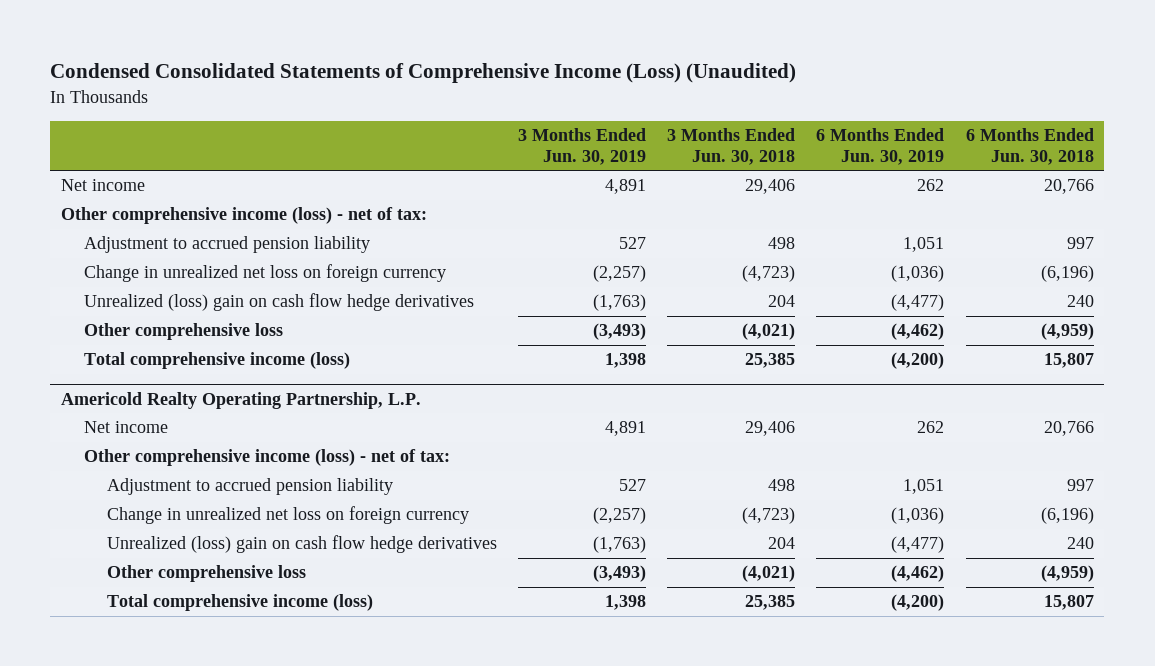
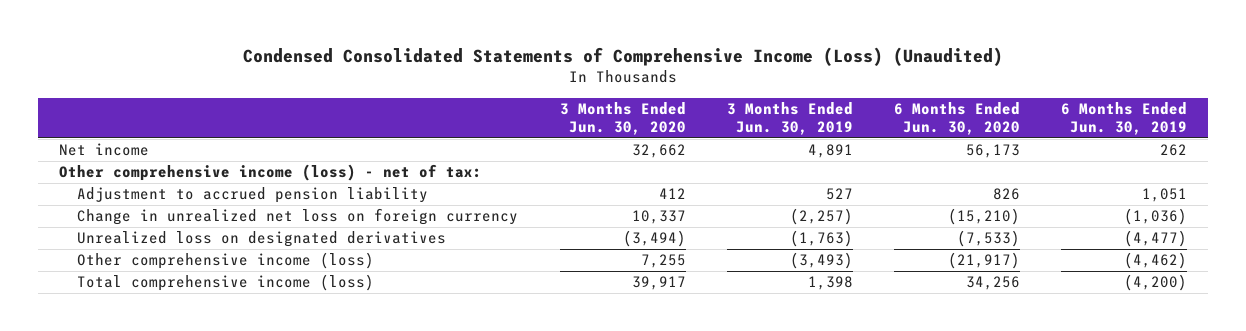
- | 3 Months Ended Jun. 30, 2019 | 3 Months Ended Jun. 30, 2018 | 6 Months Ended Jun. 30, 2019 | 6 Months Ended Jun. 30, 2018
+ | 3 Months Ended Jun. 30, 2020 | 3 Months Ended Jun. 30, 2019 | 6 Months Ended Jun. 30, 2020 | 6 Months Ended Jun. 30, 2019
- Unrealized (loss) gain on cash flow hedge derivatives | (1,763) | 204 | (4,477) | 240
- Other comprehensive loss | (3,493) | (4,021) | (4,462) | (4,959)
- Total comprehensive income (loss) | 1,398 | 25,385 | (4,200) | 15,807
- Americold Realty Operating Partnership, L.P.
- Net income | 4,891 | 29,406 | 262 | 20,766
- Other comprehensive income (loss) - net of tax:
- Adjustment to accrued pension liability | 527 | 498 | 1,051 | 997
- Change in unrealized net loss on foreign currency | (2,257) | (4,723) | (1,036) | (6,196)
- Unrealized (loss) gain on cash flow hedge derivatives | (1,763) | 204 | (4,477) | 240
- Other comprehensive loss | (3,493) | (4,021) | (4,462) | (4,959)
+ Unrealized loss on designated derivatives | (3,494) | (1,763) | (7,533) | (4,477)
+ Other comprehensive income (loss) | 7,255 | (3,493) | (21,917) | (4,462)

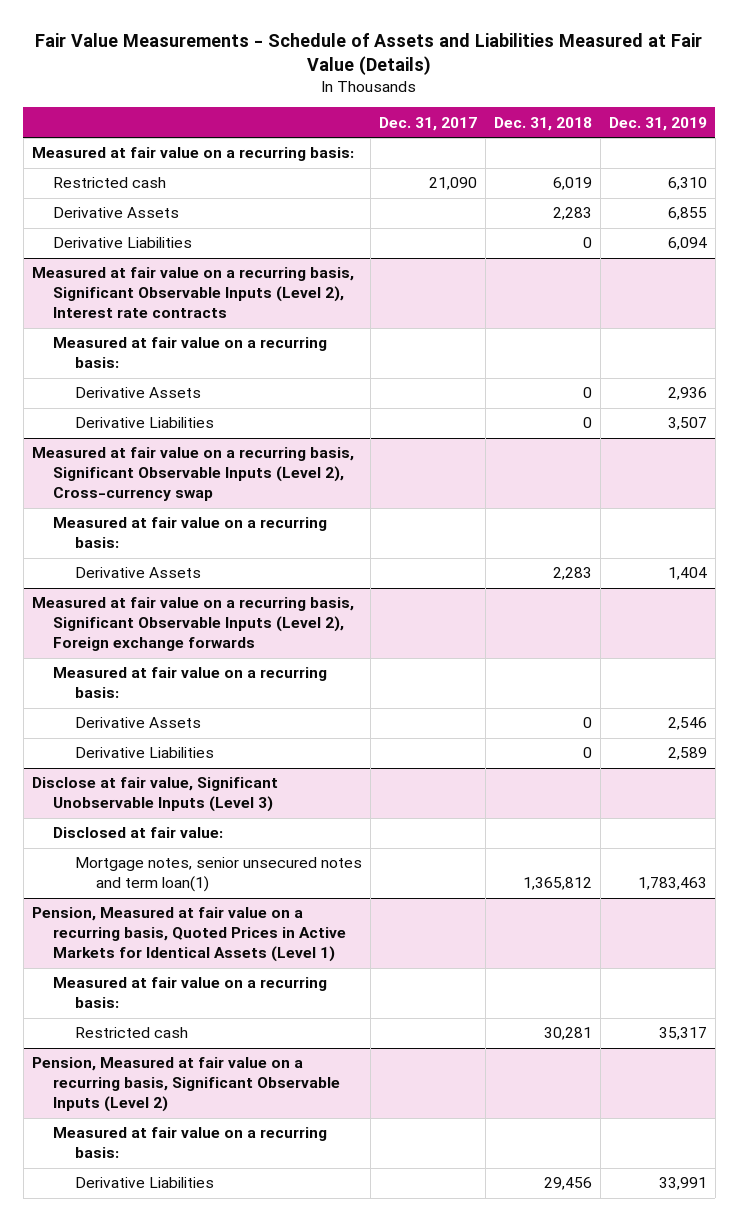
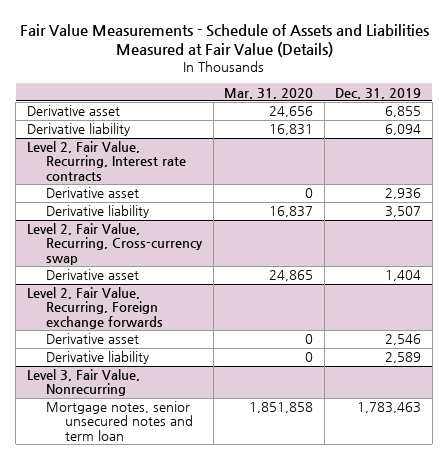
- | Dec. 31, 2017 | Dec. 31, 2018 | Dec. 31, 2019
+ | Mar. 31, 2020 | Dec. 31, 2019
- Measured at fair value on a recurring basis:
- Restricted cash | 21,090 | 6,019 | 6,310
- Derivative Assets | | 2,283 | 6,855
- Derivative Liabilities | | 0 | 6,094
- Measured at fair value on a recurring basis, Significant Observable Inputs (Level 2), Interest rate contracts
- Measured at fair value on a recurring basis:
- Derivative Assets | | 0 | 2,936
- Derivative Liabilities | | 0 | 3,507
- Measured at fair value on a recurring basis, Significant Observable Inputs (Level 2), Cross-currency swap
- Measured at fair value on a recurring basis:
- Derivative Assets | | 2,283 | 1,404
- Measured at fair value on a recurring basis, Significant Observable Inputs (Level 2), Foreign exchange forwards
- Measured at fair value on a recurring basis:
- Derivative Assets | | 0 | 2,546
- Derivative Liabilities | | 0 | 2,589
- Disclose at fair value, Significant Unobservable Inputs (Level 3)
- Disclosed at fair value:
- Mortgage notes, senior unsecured notes and term loan(1) | | 1,365,812 | 1,783,463
- Pension, Measured at fair value on a recurring basis, Quoted Prices in Active Markets for Identical Assets (Level 1)
- Measured at fair value on a recurring basis:
- Restricted cash | | 30,281 | 35,317
- Pension, Measured at fair value on a recurring basis, Significant Observable Inputs (Level 2)
- Measured at fair value on a recurring basis:
- Derivative Liabilities | | 29,456 | 33,991
+ Derivative asset | 24,656 | 6,855
+ Derivative liability | 16,831 | 6,094
+ Level 2, Fair Value, Recurring, Interest rate contracts
+ Derivative asset | 0 | 2,936
+ Derivative liability | 16,837 | 3,507
+ Level 2, Fair Value, Recurring, Cross-currency swap
+ Derivative asset | 24,865 | 1,404
+ Level 2, Fair Value, Recurring, Foreign exchange forwards
+ Derivative asset | 0 | 2,546
+ Derivative liability | 0 | 2,589
+ Level 3, Fair Value, Nonrecurring
+ Mortgage notes, senior unsecured notes and term loan | 1,851,858 | 1,783,463

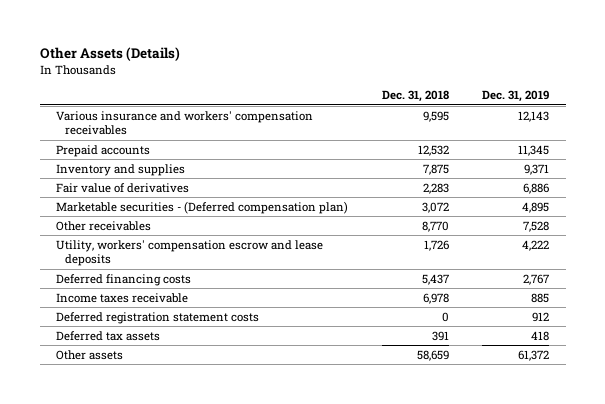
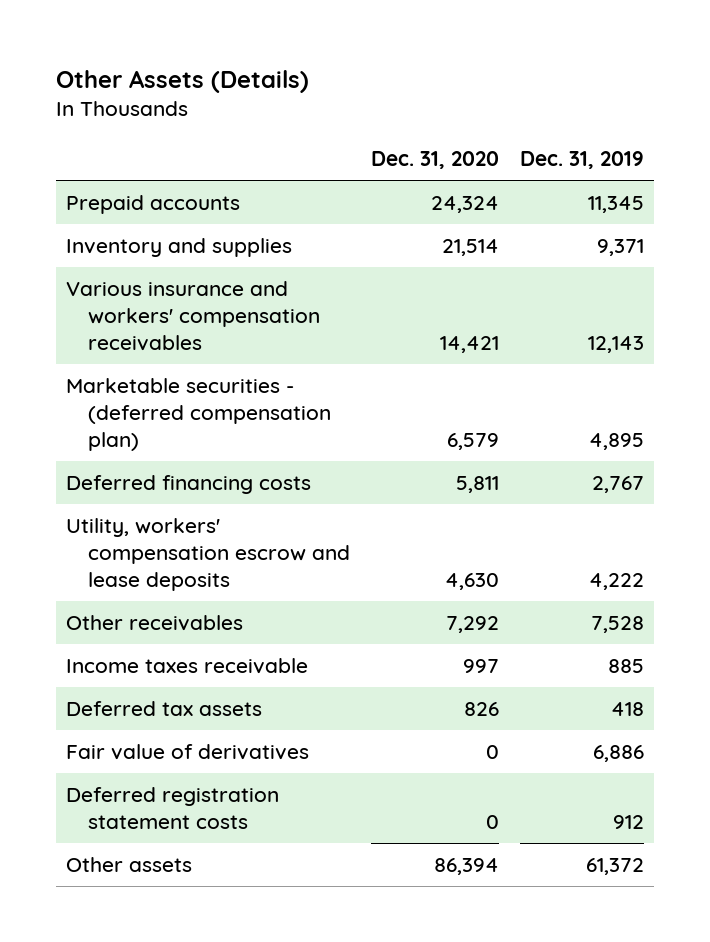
- | Dec. 31, 2018 | Dec. 31, 2019
+ | Dec. 31, 2020 | Dec. 31, 2019
- Marketable securities - (Deferred compensation plan) | 3,072 | 4,895
moved down: Various insurance and workers' compensation receivables | 14,421 | 12,143
+ Marketable securities - (deferred compensation plan) | 6,579 | 4,895
moved down: Utility, workers' compensation escrow and lease deposits | 4,630 | 4,222
moved down: Other receivables | 7,292 | 7,528
moved down: Fair value of derivatives | 0 | 6,886
moved down: Deferred registration statement costs | 0 | 912

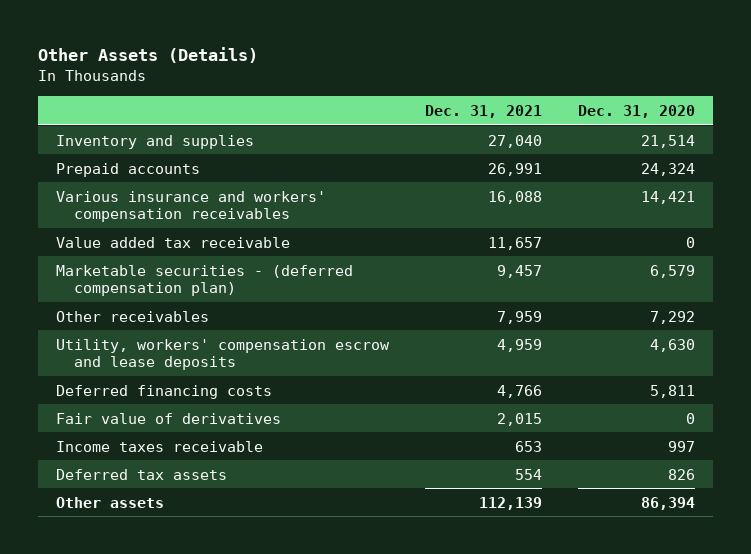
- | Dec. 31, 2020 | Dec. 31, 2019
+ | Dec. 31, 2021 | Dec. 31, 2020
moved down: Prepaid accounts | 26,991 | 24,324
+ Value added tax receivable | 11,657 | 0
moved down: Utility, workers' compensation escrow and lease deposits | 4,959 | 4,630
moved down: Deferred financing costs | 4,766 | 5,811
moved up: Fair value of derivatives | 2,015 | 0
- Deferred registration statement costs | 0 | 912

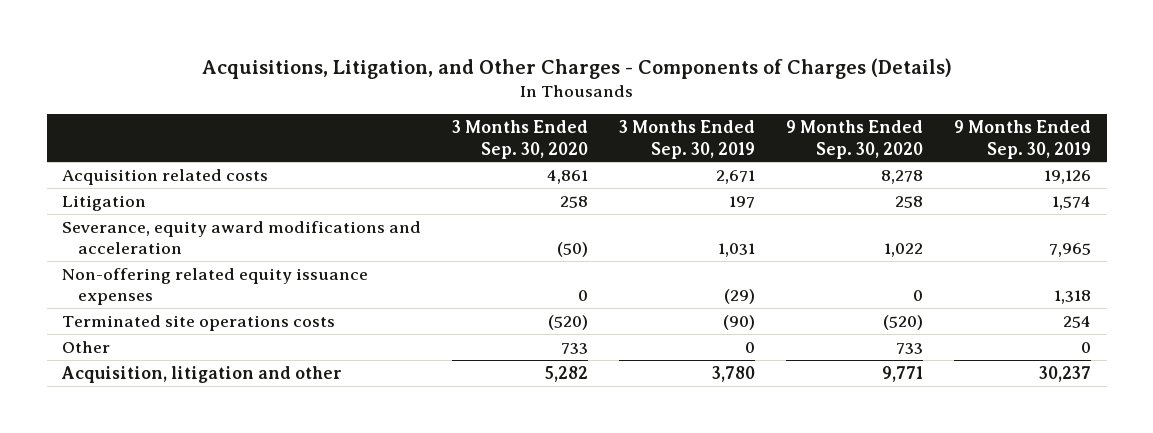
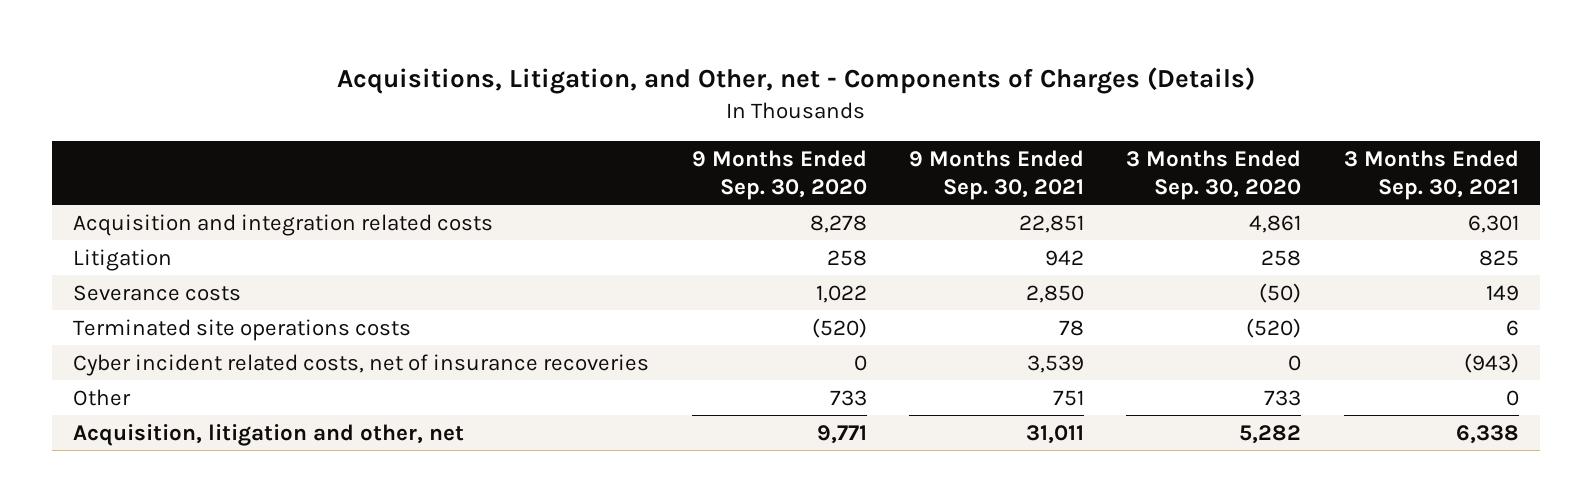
- Acquisitions, Litigation, and Other Charges - Components of Charges (Details)
+ Acquisitions, Litigation, and Other, net - Components of Charges (Details)
- | 3 Months Ended Sep. 30, 2020 | 3 Months Ended Sep. 30, 2019 | 9 Months Ended Sep. 30, 2020 | 9 Months Ended Sep. 30, 2019
+ | 9 Months Ended Sep. 30, 2020 | 9 Months Ended Sep. 30, 2021 | 3 Months Ended Sep. 30, 2020 | 3 Months Ended Sep. 30, 2021
- Acquisition related costs | 4,861 | 2,671 | 8,278 | 19,126
+ Acquisition and integration related costs | 8,278 | 22,851 | 4,861 | 6,301
- Severance, equity award modifications and acceleration | (50) | 1,031 | 1,022 | 7,965
- Non-offering related equity issuance expenses | 0 | (29) | 0 | 1,318
+ Severance costs | 1,022 | 2,850 | (50) | 149
+ Cyber incident related costs, net of insurance recoveries | 0 | 3,539 | 0 | (943)
- Acquisition, litigation and other | 5,282 | 3,780 | 9,771 | 30,237
+ Acquisition, litigation and other, net | 9,771 | 31,011 | 5,282 | 6,338

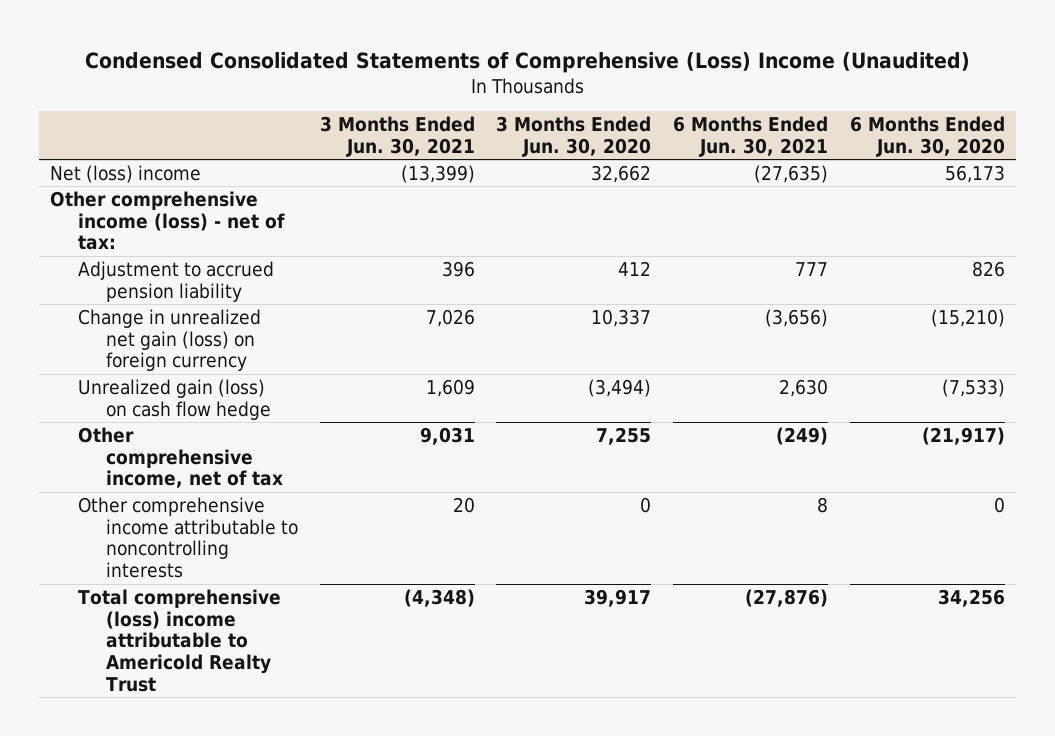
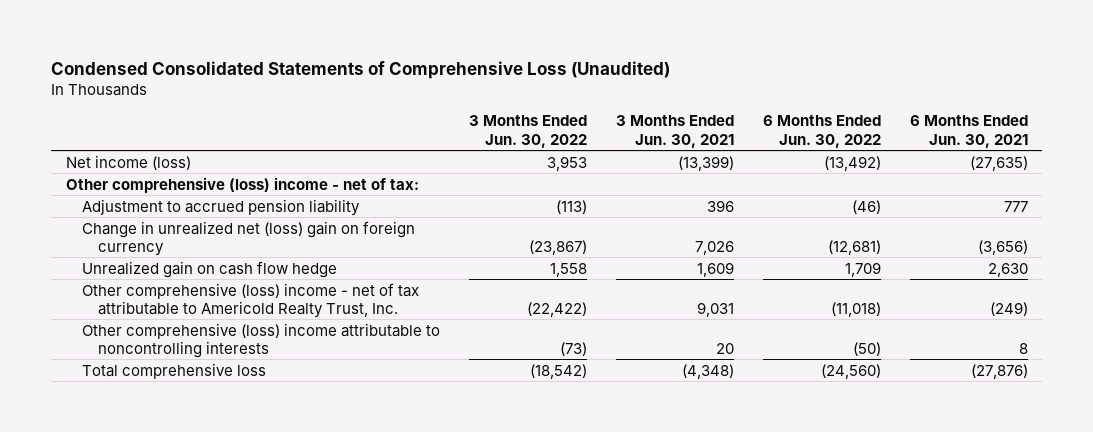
- Condensed Consolidated Statements of Comprehensive (Loss) Income (Unaudited)
+ Condensed Consolidated Statements of Comprehensive Loss (Unaudited)
- | 3 Months Ended Jun. 30, 2021 | 3 Months Ended Jun. 30, 2020 | 6 Months Ended Jun. 30, 2021 | 6 Months Ended Jun. 30, 2020
+ | 3 Months Ended Jun. 30, 2022 | 3 Months Ended Jun. 30, 2021 | 6 Months Ended Jun. 30, 2022 | 6 Months Ended Jun. 30, 2021
- Net (loss) income | (13,399) | 32,662 | (27,635) | 56,173
- Other comprehensive income (loss) - net of tax:
+ Net income (loss) | 3,953 | (13,399) | (13,492) | (27,635)
+ Other comprehensive (loss) income - net of tax:
- Change in unrealized net gain (loss) on foreign currency | 7,026 | 10,337 | (3,656) | (15,210)
- Unrealized gain (loss) on cash flow hedge | 1,609 | (3,494) | 2,630 | (7,533)
- Other comprehensive income, net of tax | 9,031 | 7,255 | (249) | (21,917)
- Other comprehensive income attributable to noncontrolling interests | 20 | 0 | 8 | 0
- Total comprehensive (loss) income attributable to Americold Realty Trust | (4,348) | 39,917 | (27,876) | 34,256
+ Change in unrealized net (loss) gain on foreign currency | (23,867) | 7,026 | (12,681) | (3,656)
+ Unrealized gain on cash flow hedge | 1,558 | 1,609 | 1,709 | 2,630
+ Other comprehensive (loss) income - net of tax attributable to Americold Realty Trust, Inc. | (22,422) | 9,031 | (11,018) | (249)
+ Other comprehensive (loss) income attributable to noncontrolling interests | (73) | 20 | (50) | 8
+ Total comprehensive loss | (18,542) | (4,348) | (24,560) | (27,876)

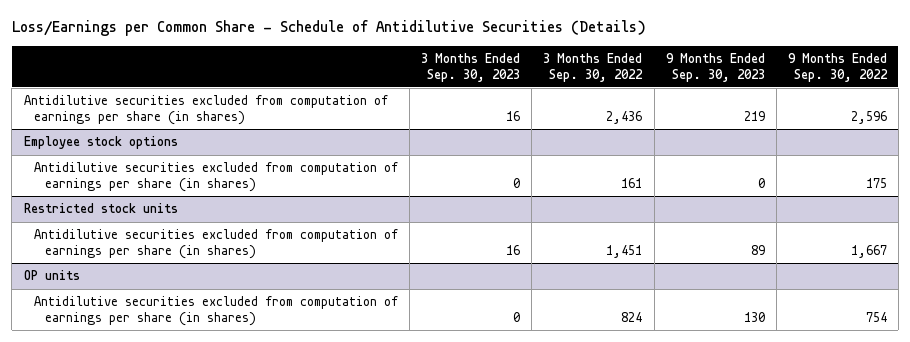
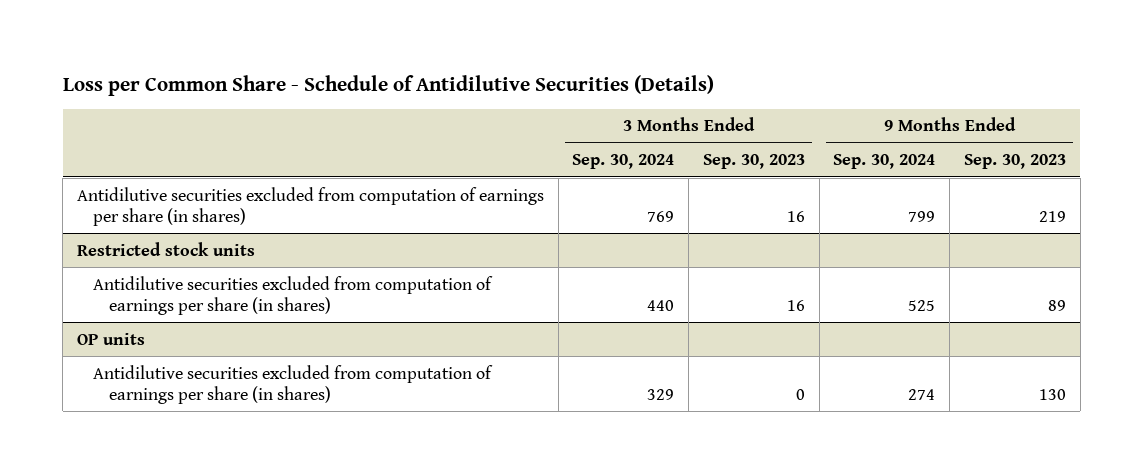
- Loss/Earnings per Common Share - Schedule of Antidilutive Securities (Details)
+ Loss per Common Share - Schedule of Antidilutive Securities (Details)
- | 3 Months Ended Sep. 30, 2023 | 3 Months Ended Sep. 30, 2022 | 9 Months Ended Sep. 30, 2023 | 9 Months Ended Sep. 30, 2022
+ | 3 Months Ended Sep. 30, 2024 | 3 Months Ended Sep. 30, 2023 | 9 Months Ended Sep. 30, 2024 | 9 Months Ended Sep. 30, 2023
- Employee stock options
- Antidilutive securities excluded from computation of earnings per share (in shares) | 0 | 161 | 0 | 175

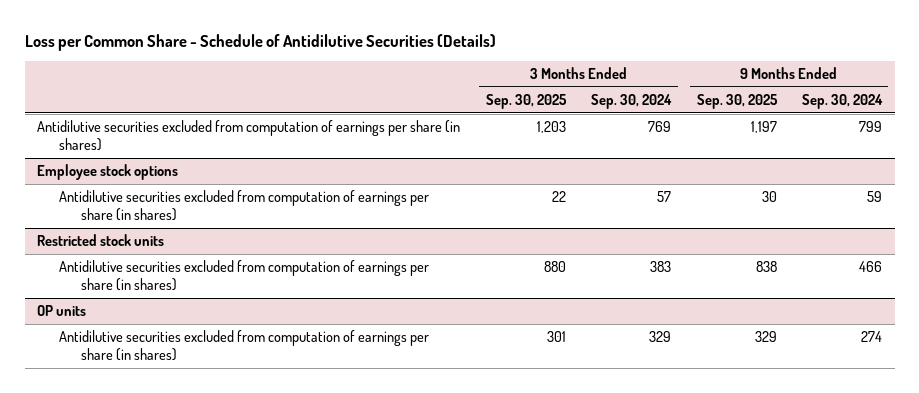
- | 3 Months Ended Sep. 30, 2024 | 3 Months Ended Sep. 30, 2023 | 9 Months Ended Sep. 30, 2024 | 9 Months Ended Sep. 30, 2023
+ | 3 Months Ended Sep. 30, 2025 | 3 Months Ended Sep. 30, 2024 | 9 Months Ended Sep. 30, 2025 | 9 Months Ended Sep. 30, 2024
+ Employee stock options
+ Antidilutive securities excluded from computation of earnings per share (in shares) | 22 | 57 | 30 | 59
@ Restricted stock units
- Antidilutive securities excluded from computation of earnings per share (in shares) | 440 | 16 | 525 | 89
+ Antidilutive securities excluded from computation of earnings per share (in shares) | 880 | 383 | 838 | 466

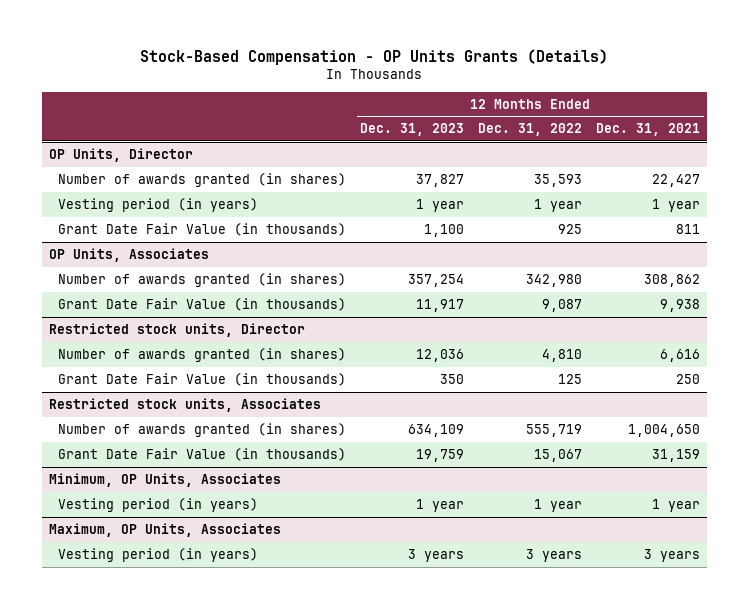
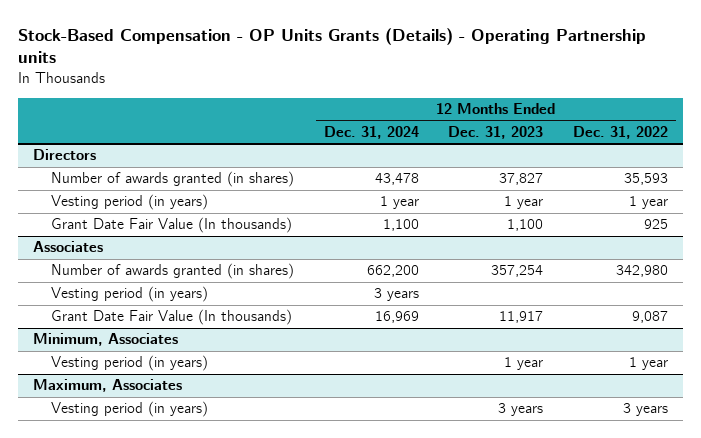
- Stock-Based Compensation - OP Units Grants (Details)
+ Stock-Based Compensation - OP Units Grants (Details) - Operating Partnership units
- | 12 Months Ended Dec. 31, 2023 | 12 Months Ended Dec. 31, 2022 | 12 Months Ended Dec. 31, 2021
+ | 12 Months Ended Dec. 31, 2024 | 12 Months Ended Dec. 31, 2023 | 12 Months Ended Dec. 31, 2022
- OP Units, Director
+ Directors
- Grant Date Fair Value (in thousands) | 1,100 | 925 | 811
- OP Units, Associates
+ Grant Date Fair Value (In thousands) | 1,100 | 1,100 | 925
+ Associates
- Grant Date Fair Value (in thousands) | 11,917 | 9,087 | 9,938
- Restricted stock units, Director
- Number of awards granted (in shares) | 12,036 | 4,810 | 6,616
- Grant Date Fair Value (in thousands) | 350 | 125 | 250
- Restricted stock units, Associates
- Number of awards granted (in shares) | 634,109 | 555,719 | 1,004,650
- Grant Date Fair Value (in thousands) | 19,759 | 15,067 | 31,159
- Minimum, OP Units, Associates
+ Vesting period (in years) | 3 years | |
+ Grant Date Fair Value (In thousands) | 16,969 | 11,917 | 9,087
+ Minimum, Associates
- Maximum, OP Units, Associates
+ Maximum, Associates

